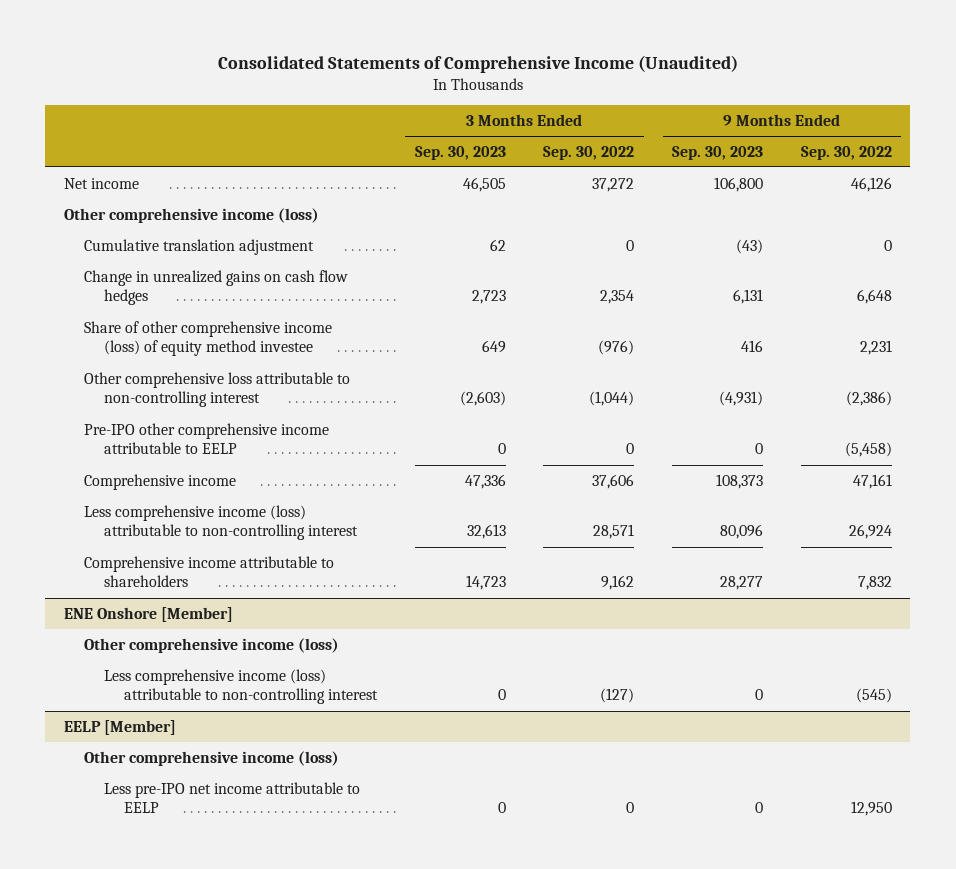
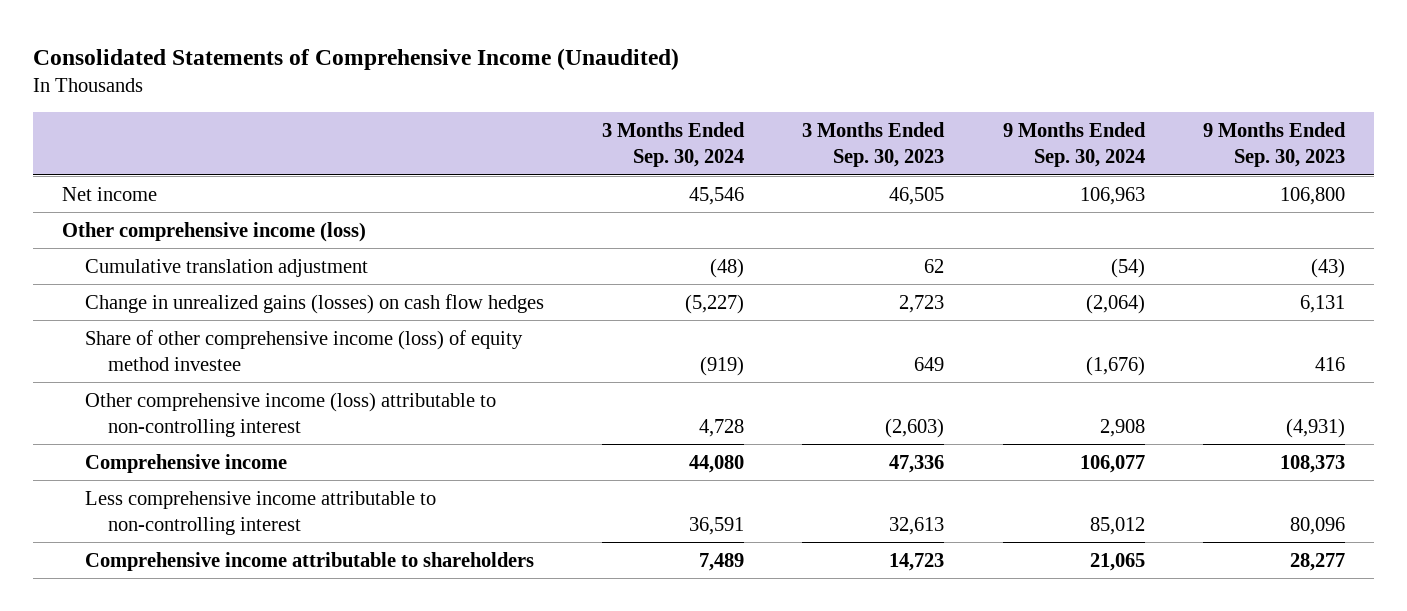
- | 3 Months Ended Sep. 30, 2023 | 3 Months Ended Sep. 30, 2022 | 9 Months Ended Sep. 30, 2023 | 9 Months Ended Sep. 30, 2022
+ | 3 Months Ended Sep. 30, 2024 | 3 Months Ended Sep. 30, 2023 | 9 Months Ended Sep. 30, 2024 | 9 Months Ended Sep. 30, 2023
- Change in unrealized gains on cash flow hedges | 2,723 | 2,354 | 6,131 | 6,648
+ Change in unrealized gains (losses) on cash flow hedges | (5,227) | 2,723 | (2,064) | 6,131
- Other comprehensive loss attributable to non-controlling interest | (2,603) | (1,044) | (4,931) | (2,386)
- Pre-IPO other comprehensive income attributable to EELP | 0 | 0 | 0 | (5,458)
+ Other comprehensive income (loss) attributable to non-controlling interest | 4,728 | (2,603) | 2,908 | (4,931)
- Less comprehensive income (loss) attributable to non-controlling interest | 32,613 | 28,571 | 80,096 | 26,924
+ Less comprehensive income attributable to non-controlling interest | 36,591 | 32,613 | 85,012 | 80,096
- ENE Onshore [Member]
- Other comprehensive income (loss)
- Less comprehensive income (loss) attributable to non-controlling interest | 0 | (127) | 0 | (545)
- EELP [Member]
- Other comprehensive income (loss)
- Less pre-IPO net income attributable to EELP | 0 | 0 | 0 | 12,950

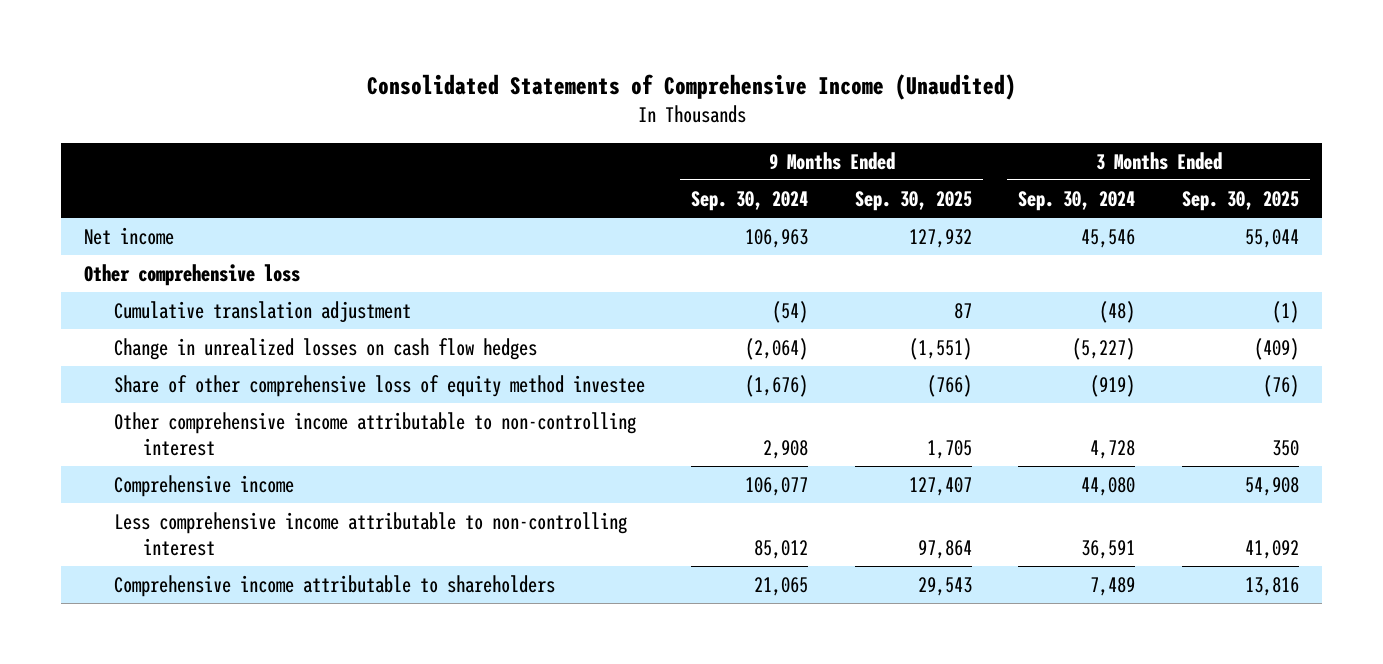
- | 3 Months Ended Sep. 30, 2024 | 3 Months Ended Sep. 30, 2023 | 9 Months Ended Sep. 30, 2024 | 9 Months Ended Sep. 30, 2023
+ | 9 Months Ended Sep. 30, 2024 | 9 Months Ended Sep. 30, 2025 | 3 Months Ended Sep. 30, 2024 | 3 Months Ended Sep. 30, 2025
- Other comprehensive income (loss)
+ Other comprehensive loss
- Change in unrealized gains (losses) on cash flow hedges | (5,227) | 2,723 | (2,064) | 6,131
- Share of other comprehensive income (loss) of equity method investee | (919) | 649 | (1,676) | 416
- Other comprehensive income (loss) attributable to non-controlling interest | 4,728 | (2,603) | 2,908 | (4,931)
+ Change in unrealized losses on cash flow hedges | (2,064) | (1,551) | (5,227) | (409)
+ Share of other comprehensive loss of equity method investee | (1,676) | (766) | (919) | (76)
+ Other comprehensive income attributable to non-controlling interest | 2,908 | 1,705 | 4,728 | 350

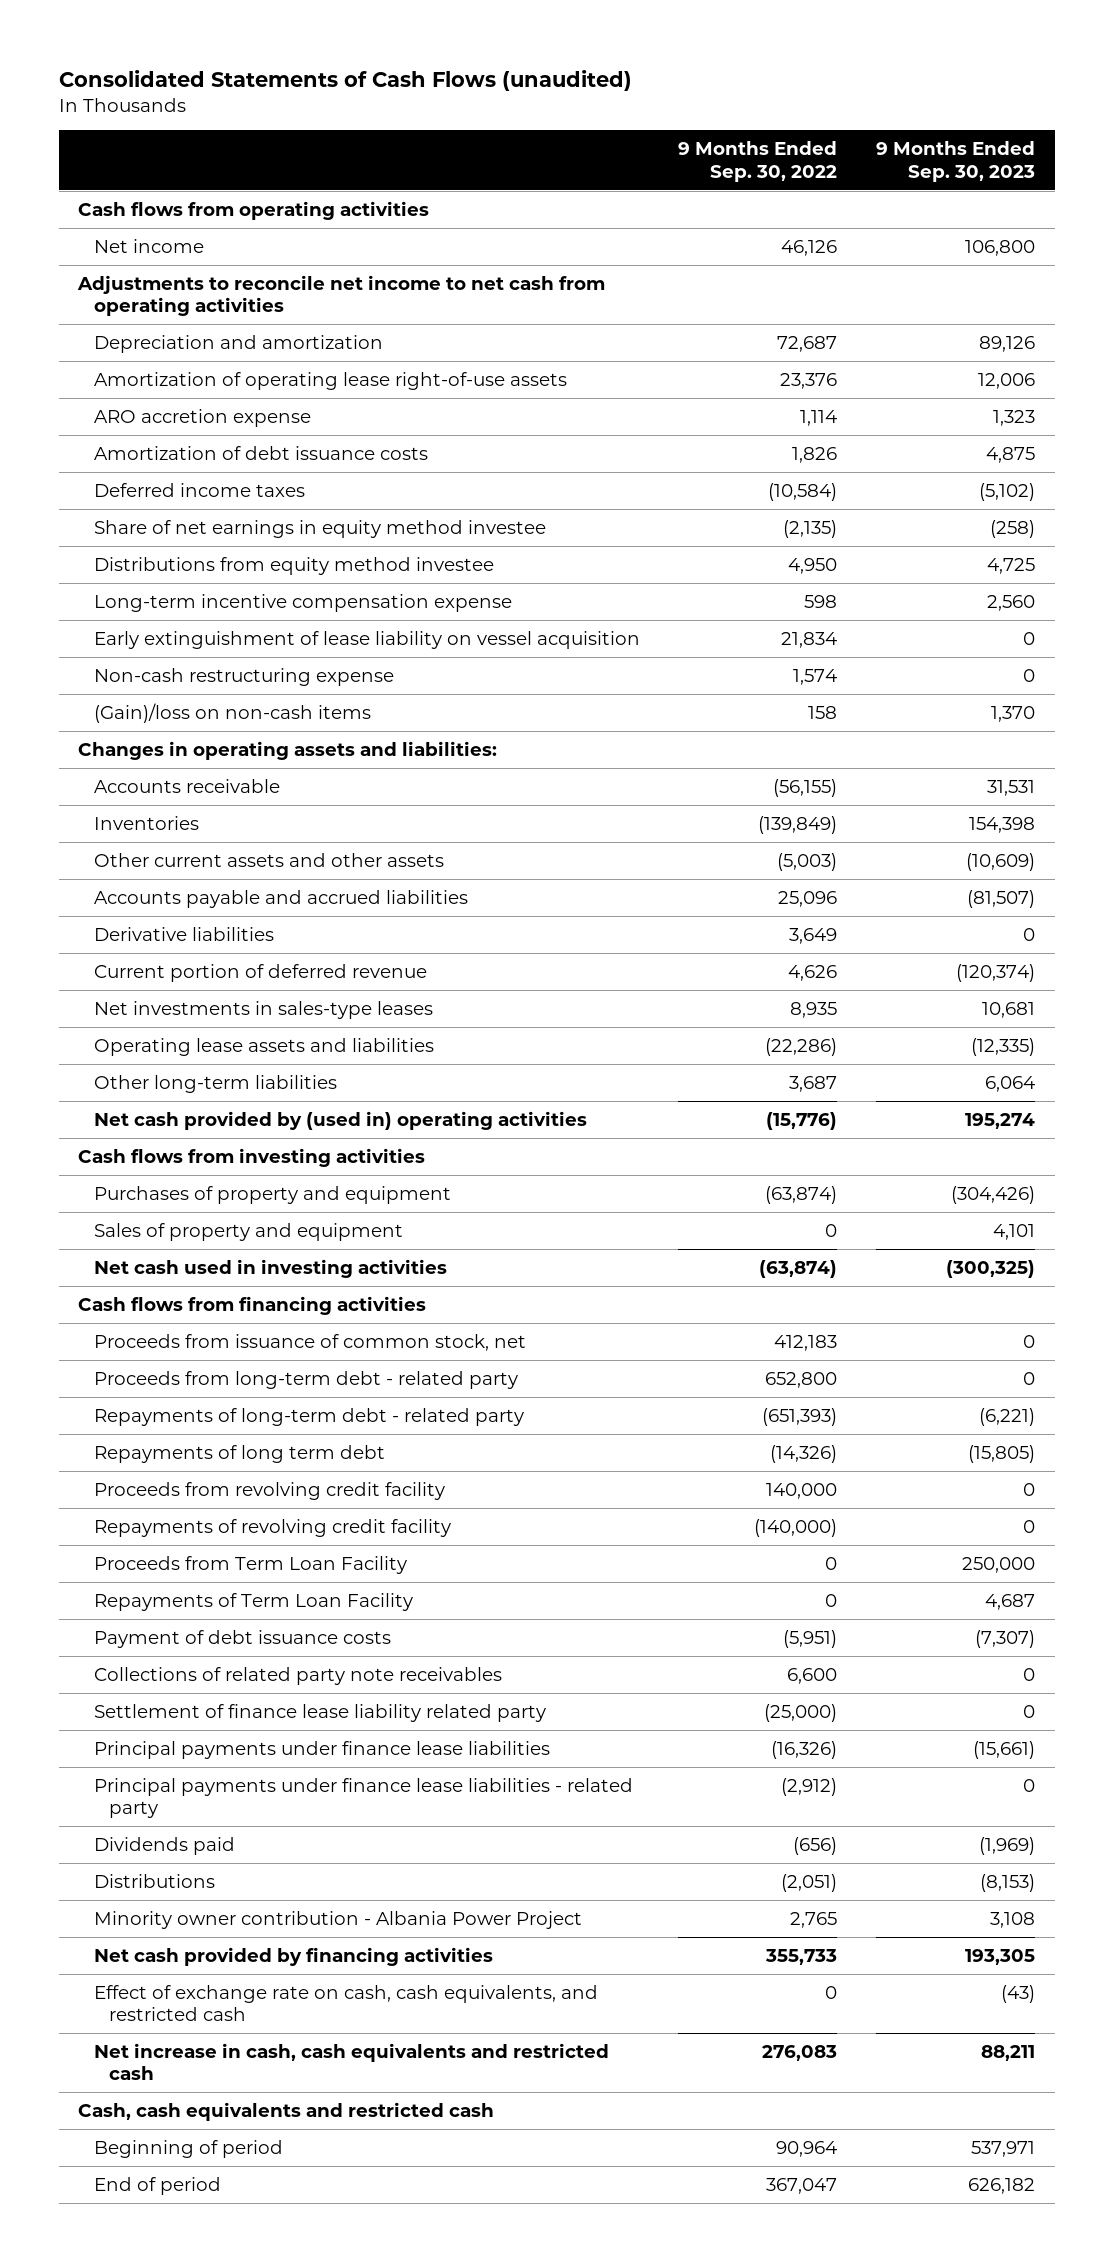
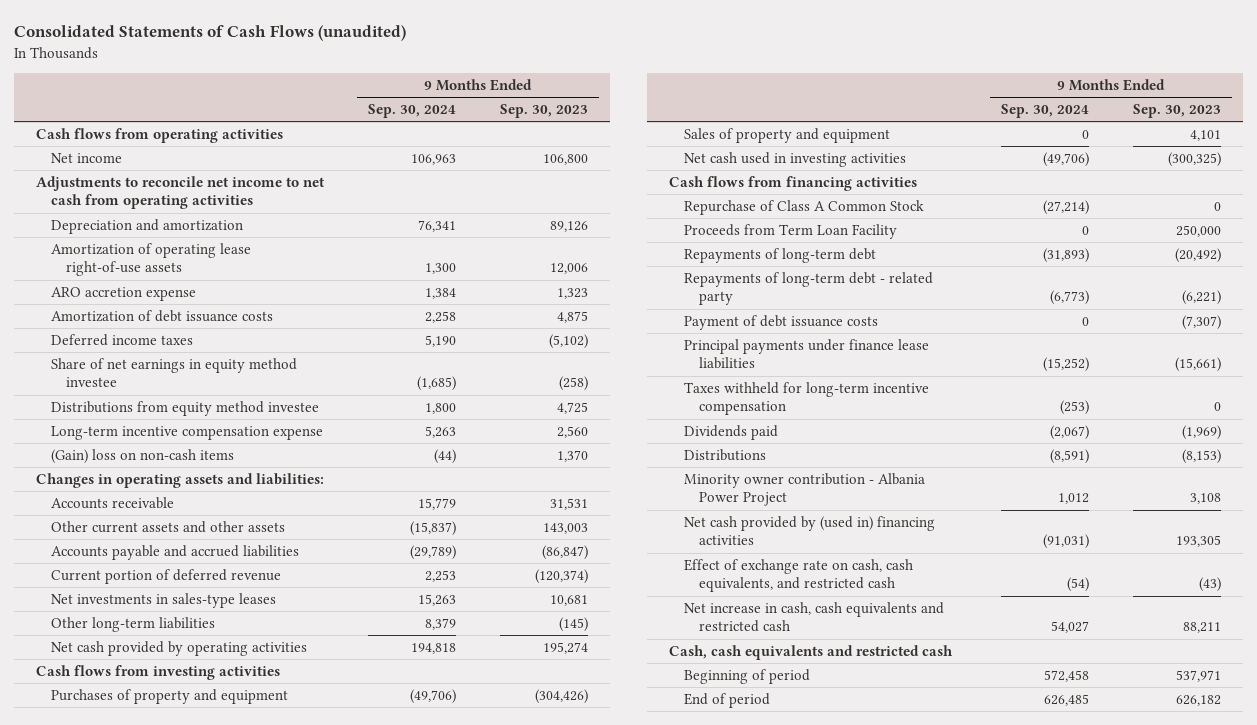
- | 9 Months Ended Sep. 30, 2022 | 9 Months Ended Sep. 30, 2023
+ | 9 Months Ended Sep. 30, 2024 | 9 Months Ended Sep. 30, 2023
- Early extinguishment of lease liability on vessel acquisition | 21,834 | 0
- Non-cash restructuring expense | 1,574 | 0
- (Gain)/loss on non-cash items | 158 | 1,370
+ (Gain) loss on non-cash items | (44) | 1,370
- Inventories | (139,849) | 154,398
- Other current assets and other assets | (5,003) | (10,609)
- Accounts payable and accrued liabilities | 25,096 | (81,507)
- Derivative liabilities | 3,649 | 0
+ Other current assets and other assets | (15,837) | 143,003
+ Accounts payable and accrued liabilities | (29,789) | (86,847)
- Operating lease assets and liabilities | (22,286) | (12,335)
- Other long-term liabilities | 3,687 | 6,064
- Net cash provided by (used in) operating activities | (15,776) | 195,274
+ Other long-term liabilities | 8,379 | (145)
+ Net cash provided by operating activities | 194,818 | 195,274
- Proceeds from issuance of common stock, net | 412,183 | 0
- Proceeds from long-term debt - related party | 652,800 | 0
- Repayments of long term debt | (14,326) | (15,805)
- Proceeds from revolving credit facility | 140,000 | 0
- Repayments of revolving credit facility | (140,000) | 0
+ Repurchase of Class A Common Stock | (27,214) | 0
- Repayments of Term Loan Facility | 0 | 4,687
+ Repayments of long-term debt | (31,893) | (20,492)
moved down: Repayments of long-term debt - related party | (6,773) | (6,221)
- Collections of related party note receivables | 6,600 | 0
- Settlement of finance lease liability related party | (25,000) | 0
- Principal payments under finance lease liabilities - related party | (2,912) | 0
+ Taxes withheld for long-term incentive compensation | (253) | 0
- Net cash provided by financing activities | 355,733 | 193,305
+ Net cash provided by (used in) financing activities | (91,031) | 193,305

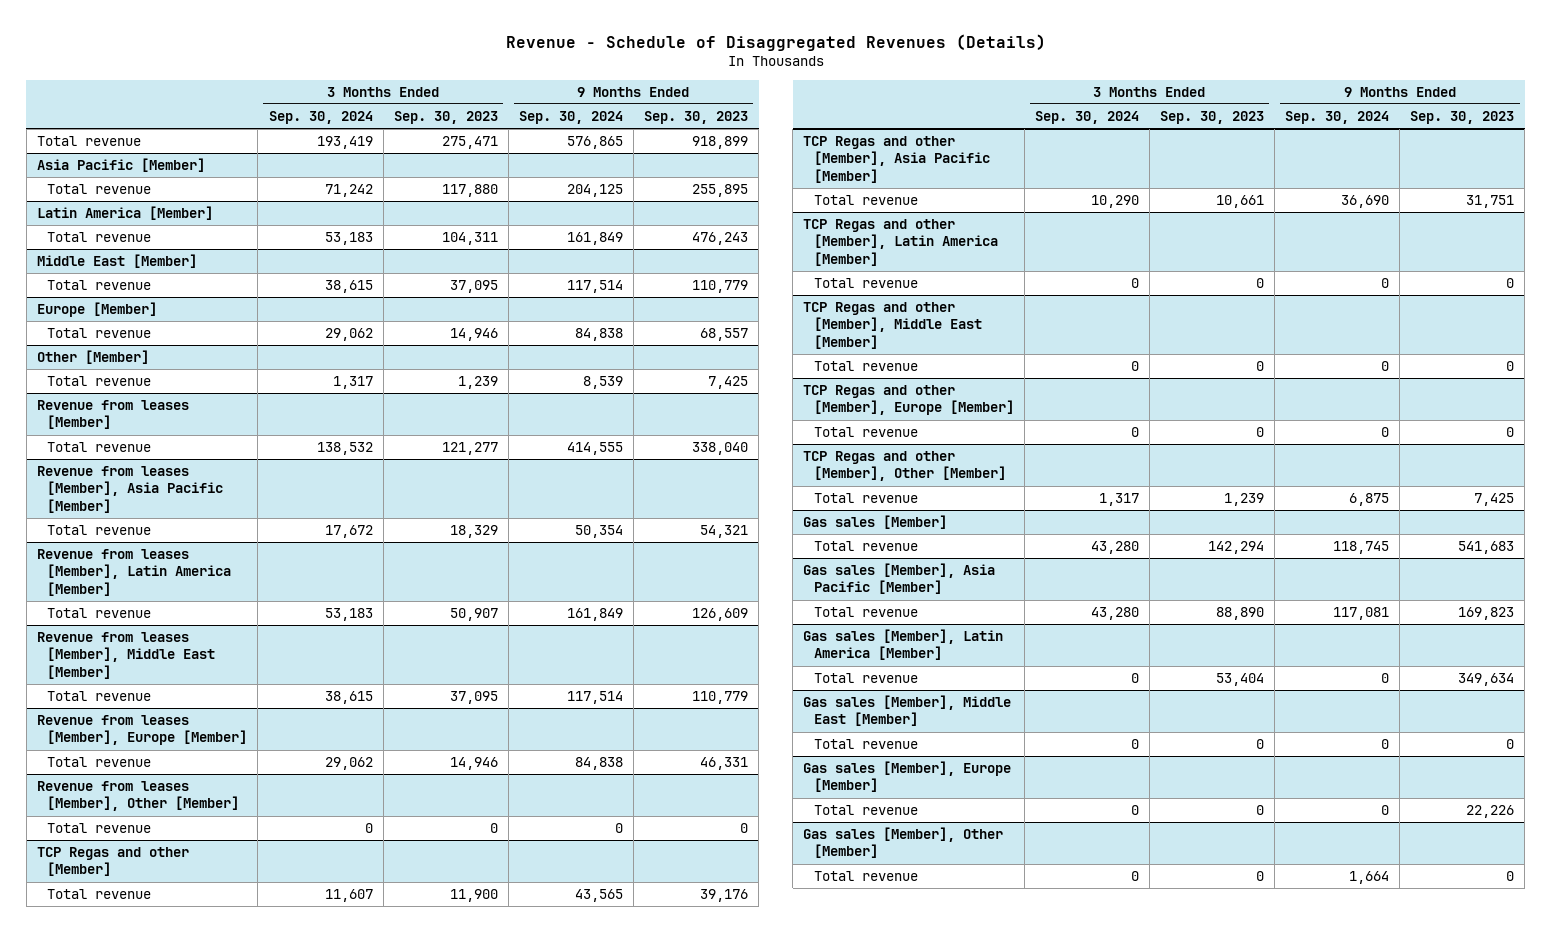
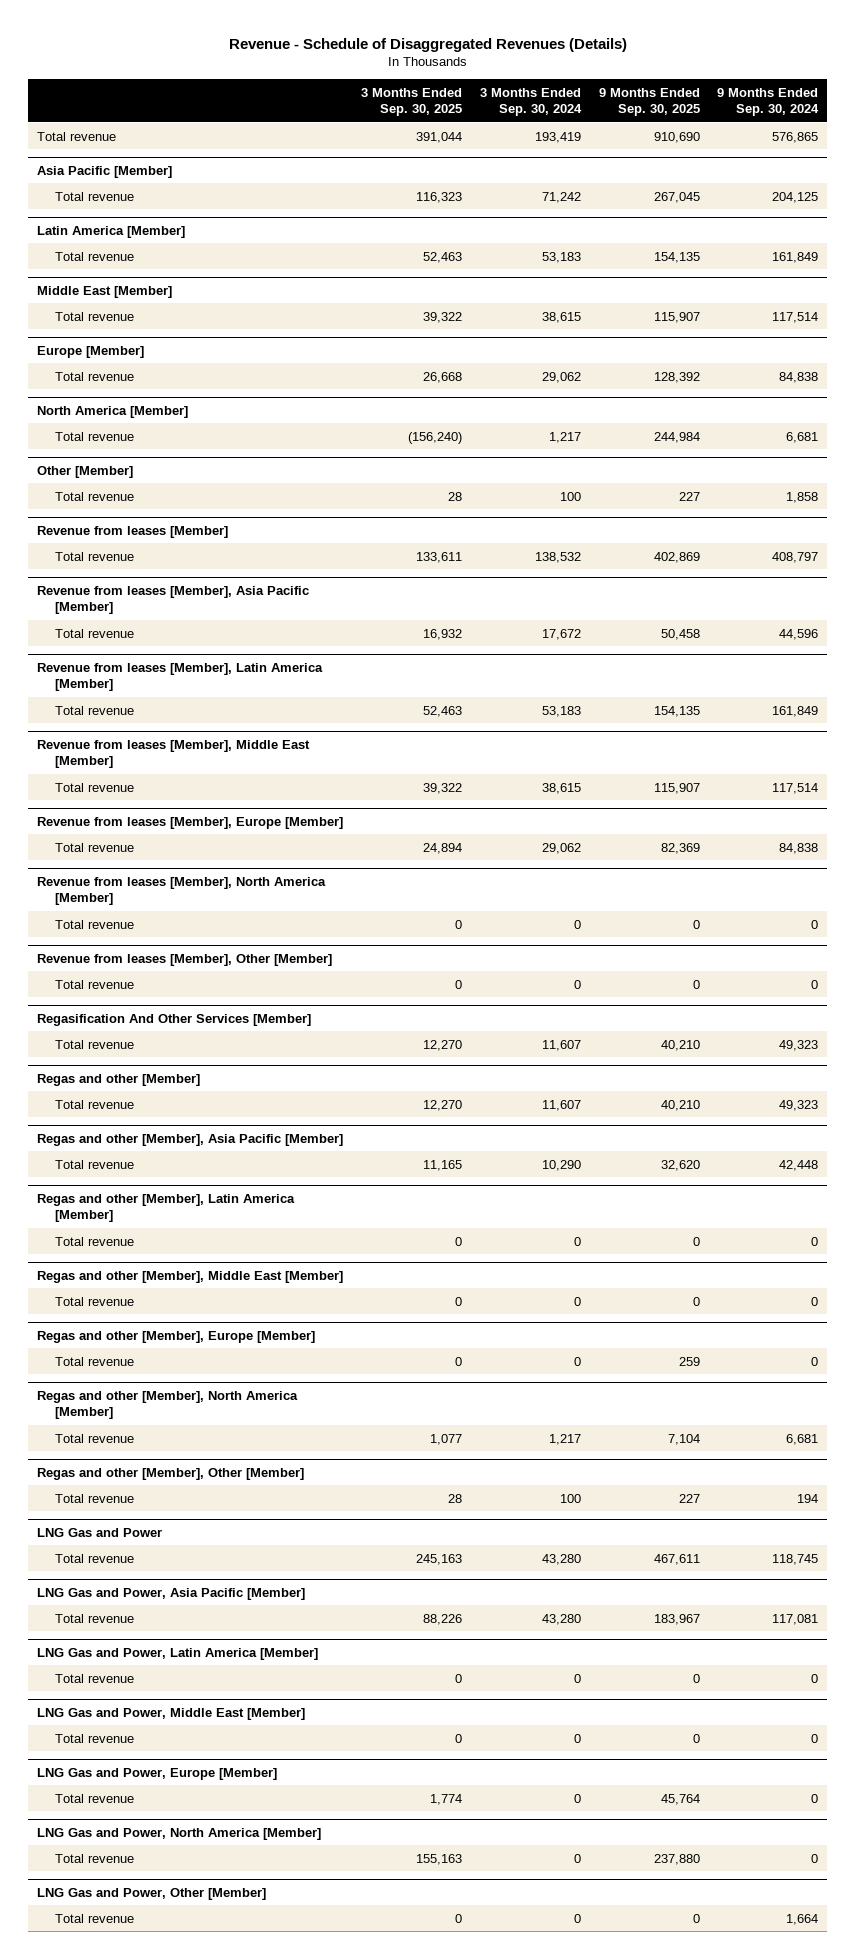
- | 3 Months Ended Sep. 30, 2024 | 3 Months Ended Sep. 30, 2023 | 9 Months Ended Sep. 30, 2024 | 9 Months Ended Sep. 30, 2023
+ | 3 Months Ended Sep. 30, 2025 | 3 Months Ended Sep. 30, 2024 | 9 Months Ended Sep. 30, 2025 | 9 Months Ended Sep. 30, 2024
+ North America [Member]
+ Total revenue | (156,240) | 1,217 | 244,984 | 6,681
@ Other [Member]
- Total revenue | 1,317 | 1,239 | 8,539 | 7,425
+ Total revenue | 28 | 100 | 227 | 1,858
@ Revenue from leases [Member]
- Total revenue | 138,532 | 121,277 | 414,555 | 338,040
+ Total revenue | 133,611 | 138,532 | 402,869 | 408,797
@ Revenue from leases [Member], Asia Pacific [Member]
- Total revenue | 17,672 | 18,329 | 50,354 | 54,321
+ Total revenue | 16,932 | 17,672 | 50,458 | 44,596
+ Revenue from leases [Member], North America [Member]
+ Total revenue | 0 | 0 | 0 | 0
- TCP Regas and other [Member]
- Total revenue | 11,607 | 11,900 | 43,565 | 39,176
- TCP Regas and other [Member], Asia Pacific [Member]
- Total revenue | 10,290 | 10,661 | 36,690 | 31,751
- TCP Regas and other [Member], Latin America [Member]
+ Regasification And Other Services [Member]
+ Total revenue | 12,270 | 11,607 | 40,210 | 49,323
+ Regas and other [Member]
+ Total revenue | 12,270 | 11,607 | 40,210 | 49,323
+ Regas and other [Member], Asia Pacific [Member]
+ Total revenue | 11,165 | 10,290 | 32,620 | 42,448
+ Regas and other [Member], Latin America [Member]
- TCP Regas and other [Member], Middle East [Member]
+ Regas and other [Member], Middle East [Member]
- TCP Regas and other [Member], Europe [Member]
+ Regas and other [Member], Europe [Member]
- TCP Regas and other [Member], Other [Member]
- Total revenue | 1,317 | 1,239 | 6,875 | 7,425
- Gas sales [Member]
+ Regas and other [Member], North America [Member]
+ Total revenue | 1,077 | 1,217 | 7,104 | 6,681
+ Regas and other [Member], Other [Member]
+ Total revenue | 28 | 100 | 227 | 194
+ LNG Gas and Power
- Gas sales [Member], Asia Pacific [Member]
+ LNG Gas and Power, Asia Pacific [Member]
- Gas sales [Member], Latin America [Member]
+ LNG Gas and Power, Latin America [Member]
- Gas sales [Member], Middle East [Member]
+ LNG Gas and Power, Middle East [Member]
- Gas sales [Member], Europe [Member]
+ LNG Gas and Power, Europe [Member]
- Gas sales [Member], Other [Member]
+ LNG Gas and Power, North America [Member]
+ Total revenue | 155,163 | 0 | 237,880 | 0
+ LNG Gas and Power, Other [Member]

